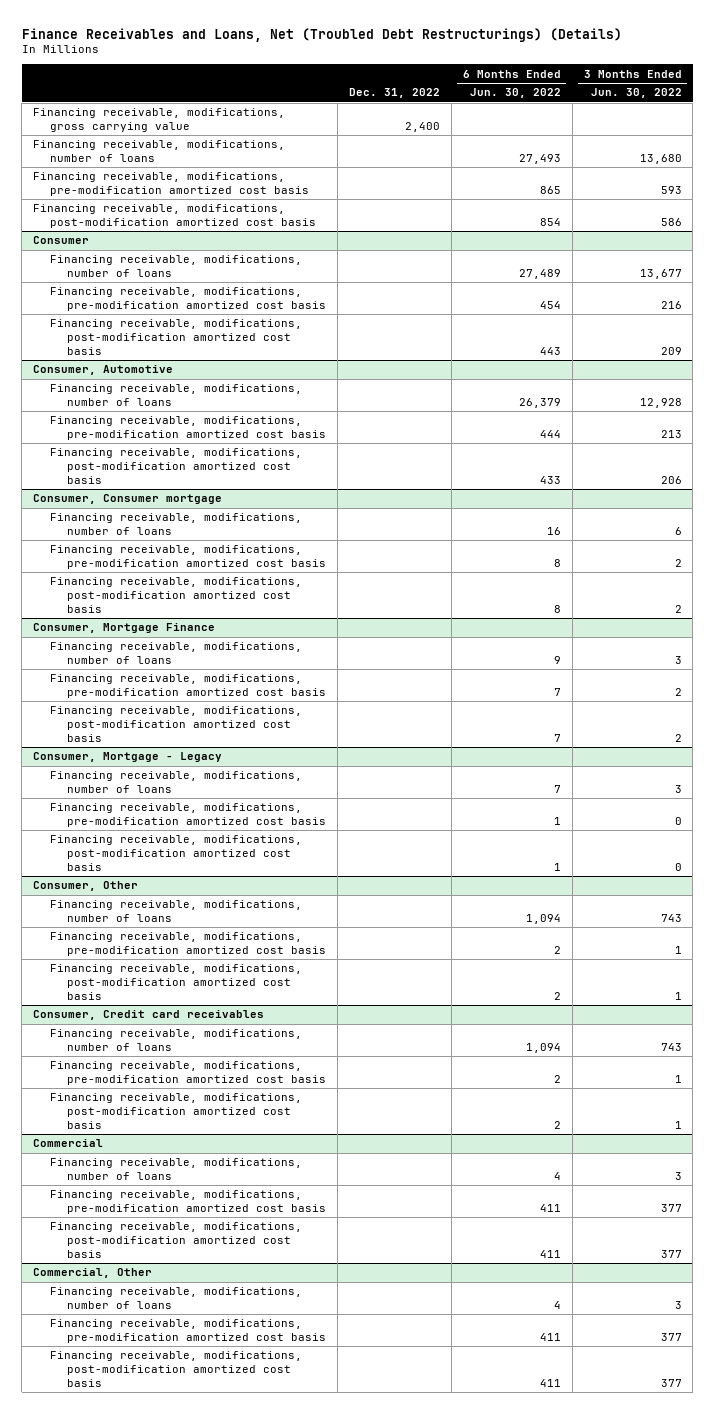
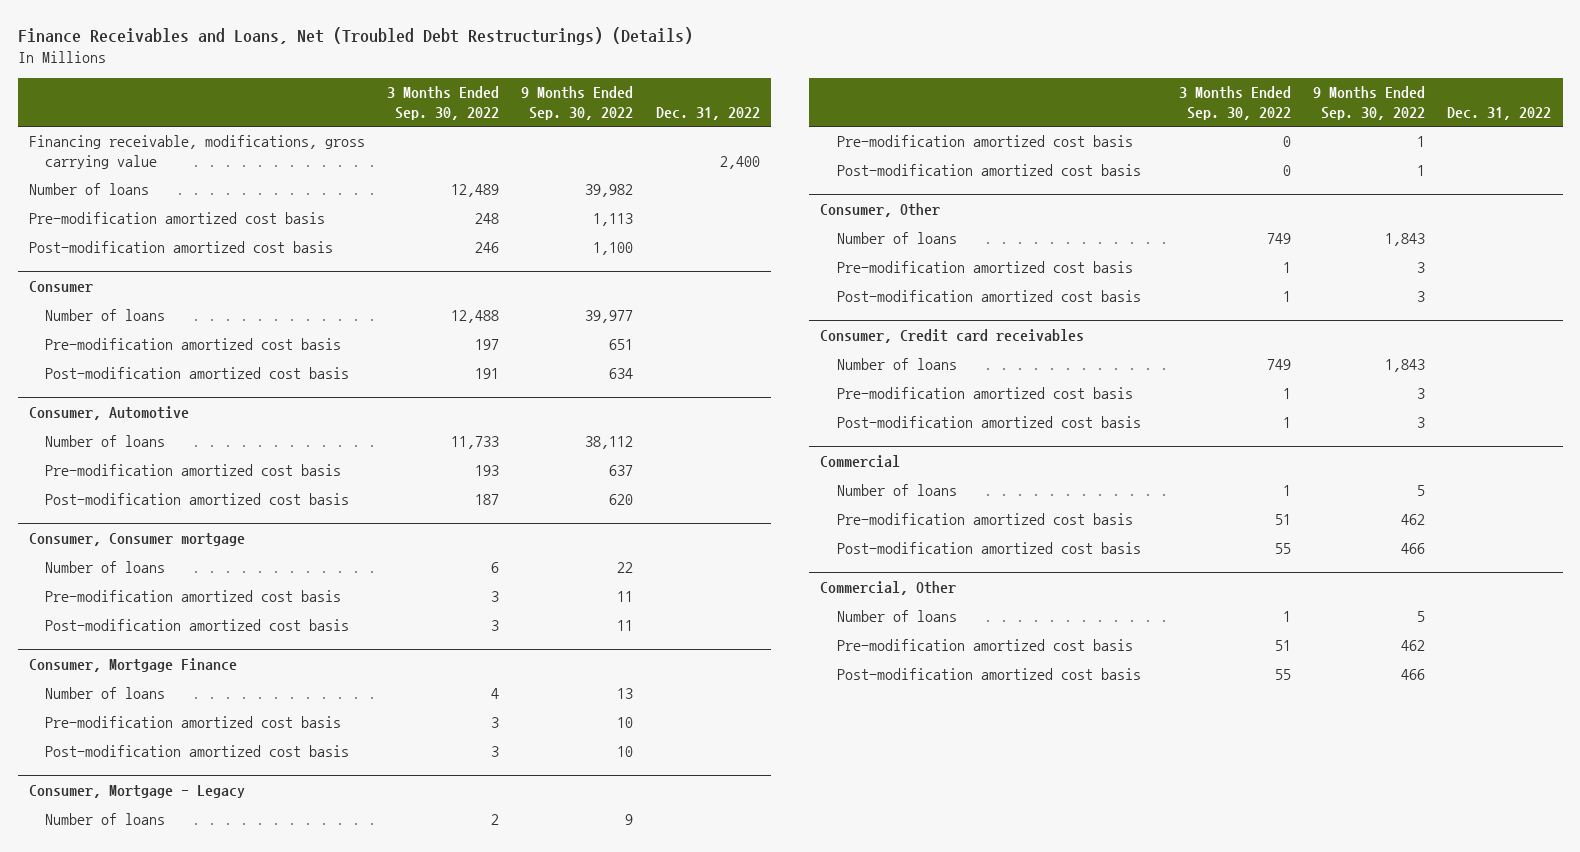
- | Dec. 31, 2022 | 6 Months Ended Jun. 30, 2022 | 3 Months Ended Jun. 30, 2022
+ | 3 Months Ended Sep. 30, 2022 | 9 Months Ended Sep. 30, 2022 | Dec. 31, 2022
- Financing receivable, modifications, number of loans | | 27,493 | 13,680
- Financing receivable, modifications, pre-modification amortized cost basis | | 865 | 593
- Financing receivable, modifications, post-modification amortized cost basis | | 854 | 586
+ Number of loans | 12,489 | 39,982 |
+ Pre-modification amortized cost basis | 248 | 1,113 |
+ Post-modification amortized cost basis | 246 | 1,100 |
@ Consumer
- Financing receivable, modifications, number of loans | | 27,489 | 13,677
- Financing receivable, modifications, pre-modification amortized cost basis | | 454 | 216
- Financing receivable, modifications, post-modification amortized cost basis | | 443 | 209
+ Number of loans | 12,488 | 39,977 |
+ Pre-modification amortized cost basis | 197 | 651 |
+ Post-modification amortized cost basis | 191 | 634 |
@ Consumer, Automotive
- Financing receivable, modifications, number of loans | | 26,379 | 12,928
- Financing receivable, modifications, pre-modification amortized cost basis | | 444 | 213
- Financing receivable, modifications, post-modification amortized cost basis | | 433 | 206
+ Number of loans | 11,733 | 38,112 |
+ Pre-modification amortized cost basis | 193 | 637 |
+ Post-modification amortized cost basis | 187 | 620 |
@ Consumer, Consumer mortgage
- Financing receivable, modifications, number of loans | | 16 | 6
- Financing receivable, modifications, pre-modification amortized cost basis | | 8 | 2
- Financing receivable, modifications, post-modification amortized cost basis | | 8 | 2
+ Number of loans | 6 | 22 |
+ Pre-modification amortized cost basis | 3 | 11 |
+ Post-modification amortized cost basis | 3 | 11 |
@ Consumer, Mortgage Finance
- Financing receivable, modifications, number of loans | | 9 | 3
- Financing receivable, modifications, pre-modification amortized cost basis | | 7 | 2
- Financing receivable, modifications, post-modification amortized cost basis | | 7 | 2
+ Number of loans | 4 | 13 |
+ Pre-modification amortized cost basis | 3 | 10 |
+ Post-modification amortized cost basis | 3 | 10 |
@ Consumer, Mortgage - Legacy
- Financing receivable, modifications, number of loans | | 7 | 3
- Financing receivable, modifications, pre-modification amortized cost basis | | 1 | 0
- Financing receivable, modifications, post-modification amortized cost basis | | 1 | 0
+ Number of loans | 2 | 9 |
+ Pre-modification amortized cost basis | 0 | 1 |
+ Post-modification amortized cost basis | 0 | 1 |
@ Consumer, Other
- Financing receivable, modifications, number of loans | | 1,094 | 743
- Financing receivable, modifications, pre-modification amortized cost basis | | 2 | 1
- Financing receivable, modifications, post-modification amortized cost basis | | 2 | 1
+ Number of loans | 749 | 1,843 |
+ Pre-modification amortized cost basis | 1 | 3 |
+ Post-modification amortized cost basis | 1 | 3 |
@ Consumer, Credit card receivables
- Financing receivable, modifications, number of loans | | 1,094 | 743
- Financing receivable, modifications, pre-modification amortized cost basis | | 2 | 1
- Financing receivable, modifications, post-modification amortized cost basis | | 2 | 1
+ Number of loans | 749 | 1,843 |
+ Pre-modification amortized cost basis | 1 | 3 |
+ Post-modification amortized cost basis | 1 | 3 |
@ Commercial
- Financing receivable, modifications, number of loans | | 4 | 3
- Financing receivable, modifications, pre-modification amortized cost basis | | 411 | 377
- Financing receivable, modifications, post-modification amortized cost basis | | 411 | 377
+ Number of loans | 1 | 5 |
+ Pre-modification amortized cost basis | 51 | 462 |
+ Post-modification amortized cost basis | 55 | 466 |
@ Commercial, Other
- Financing receivable, modifications, number of loans | | 4 | 3
- Financing receivable, modifications, pre-modification amortized cost basis | | 411 | 377
- Financing receivable, modifications, post-modification amortized cost basis | | 411 | 377
+ Number of loans | 1 | 5 |
+ Pre-modification amortized cost basis | 51 | 462 |
+ Post-modification amortized cost basis | 55 | 466 |

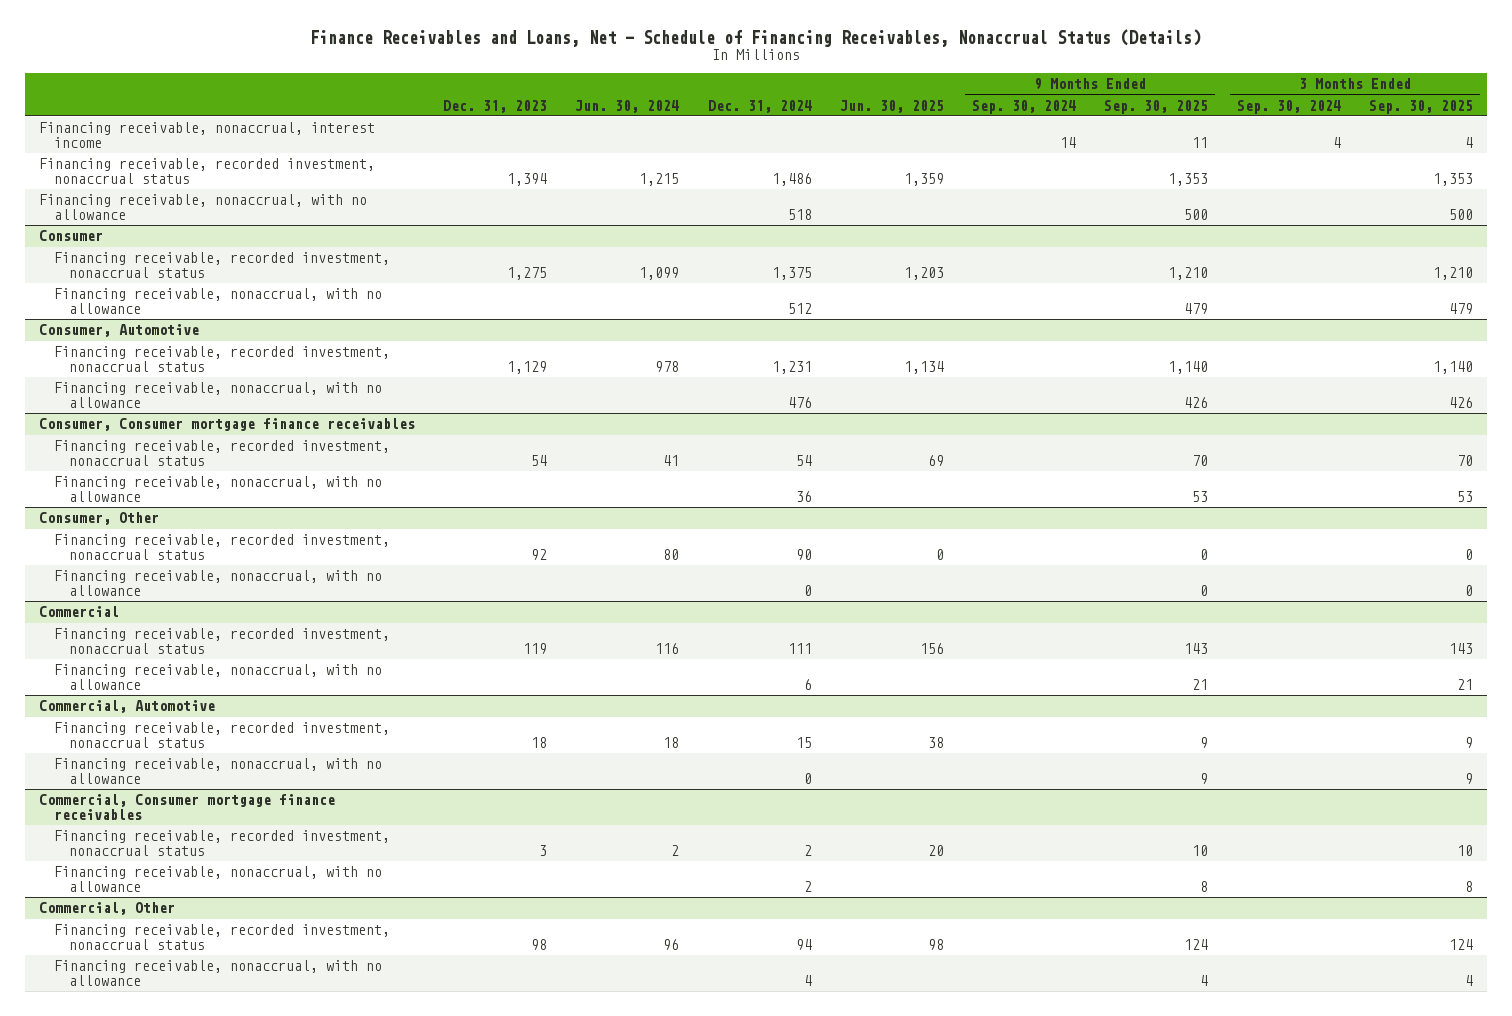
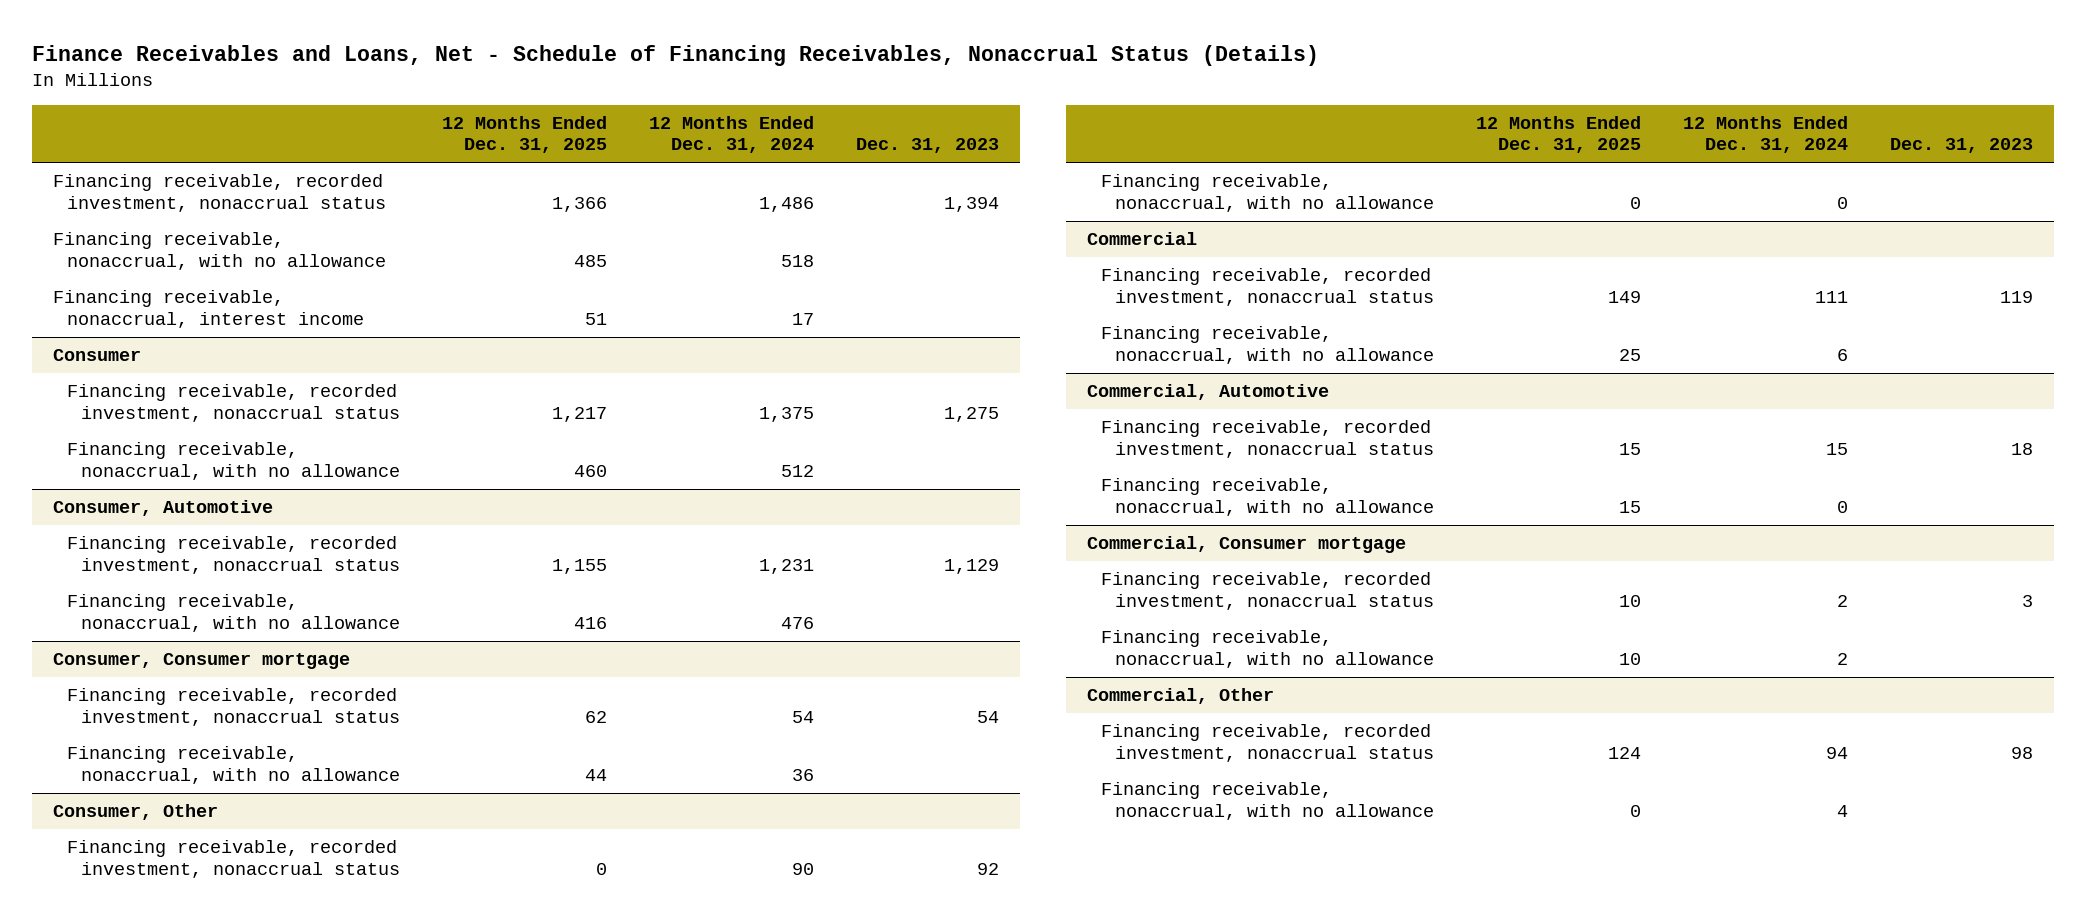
- | Dec. 31, 2023 | Jun. 30, 2024 | Dec. 31, 2024 | Jun. 30, 2025 | 9 Months Ended Sep. 30, 2024 | 9 Months Ended Sep. 30, 2025 | 3 Months Ended Sep. 30, 2024 | 3 Months Ended Sep. 30, 2025
+ | 12 Months Ended Dec. 31, 2025 | 12 Months Ended Dec. 31, 2024 | Dec. 31, 2023
moved down: Financing receivable, nonaccrual, interest income | 51 | 17 |
- Consumer, Consumer mortgage finance receivables
+ Consumer, Consumer mortgage
- Commercial, Consumer mortgage finance receivables
+ Commercial, Consumer mortgage

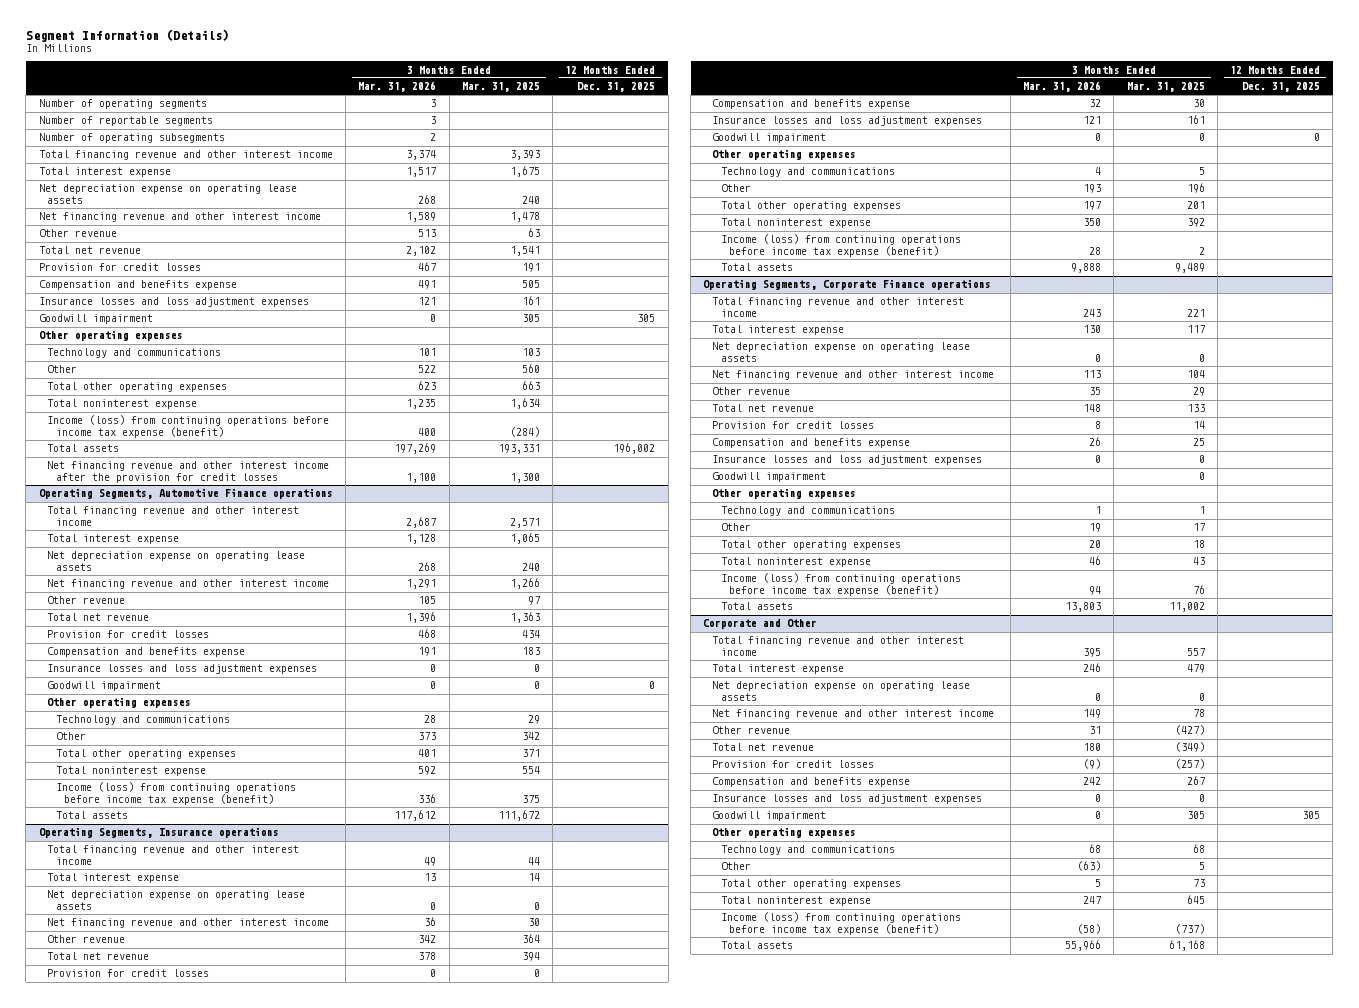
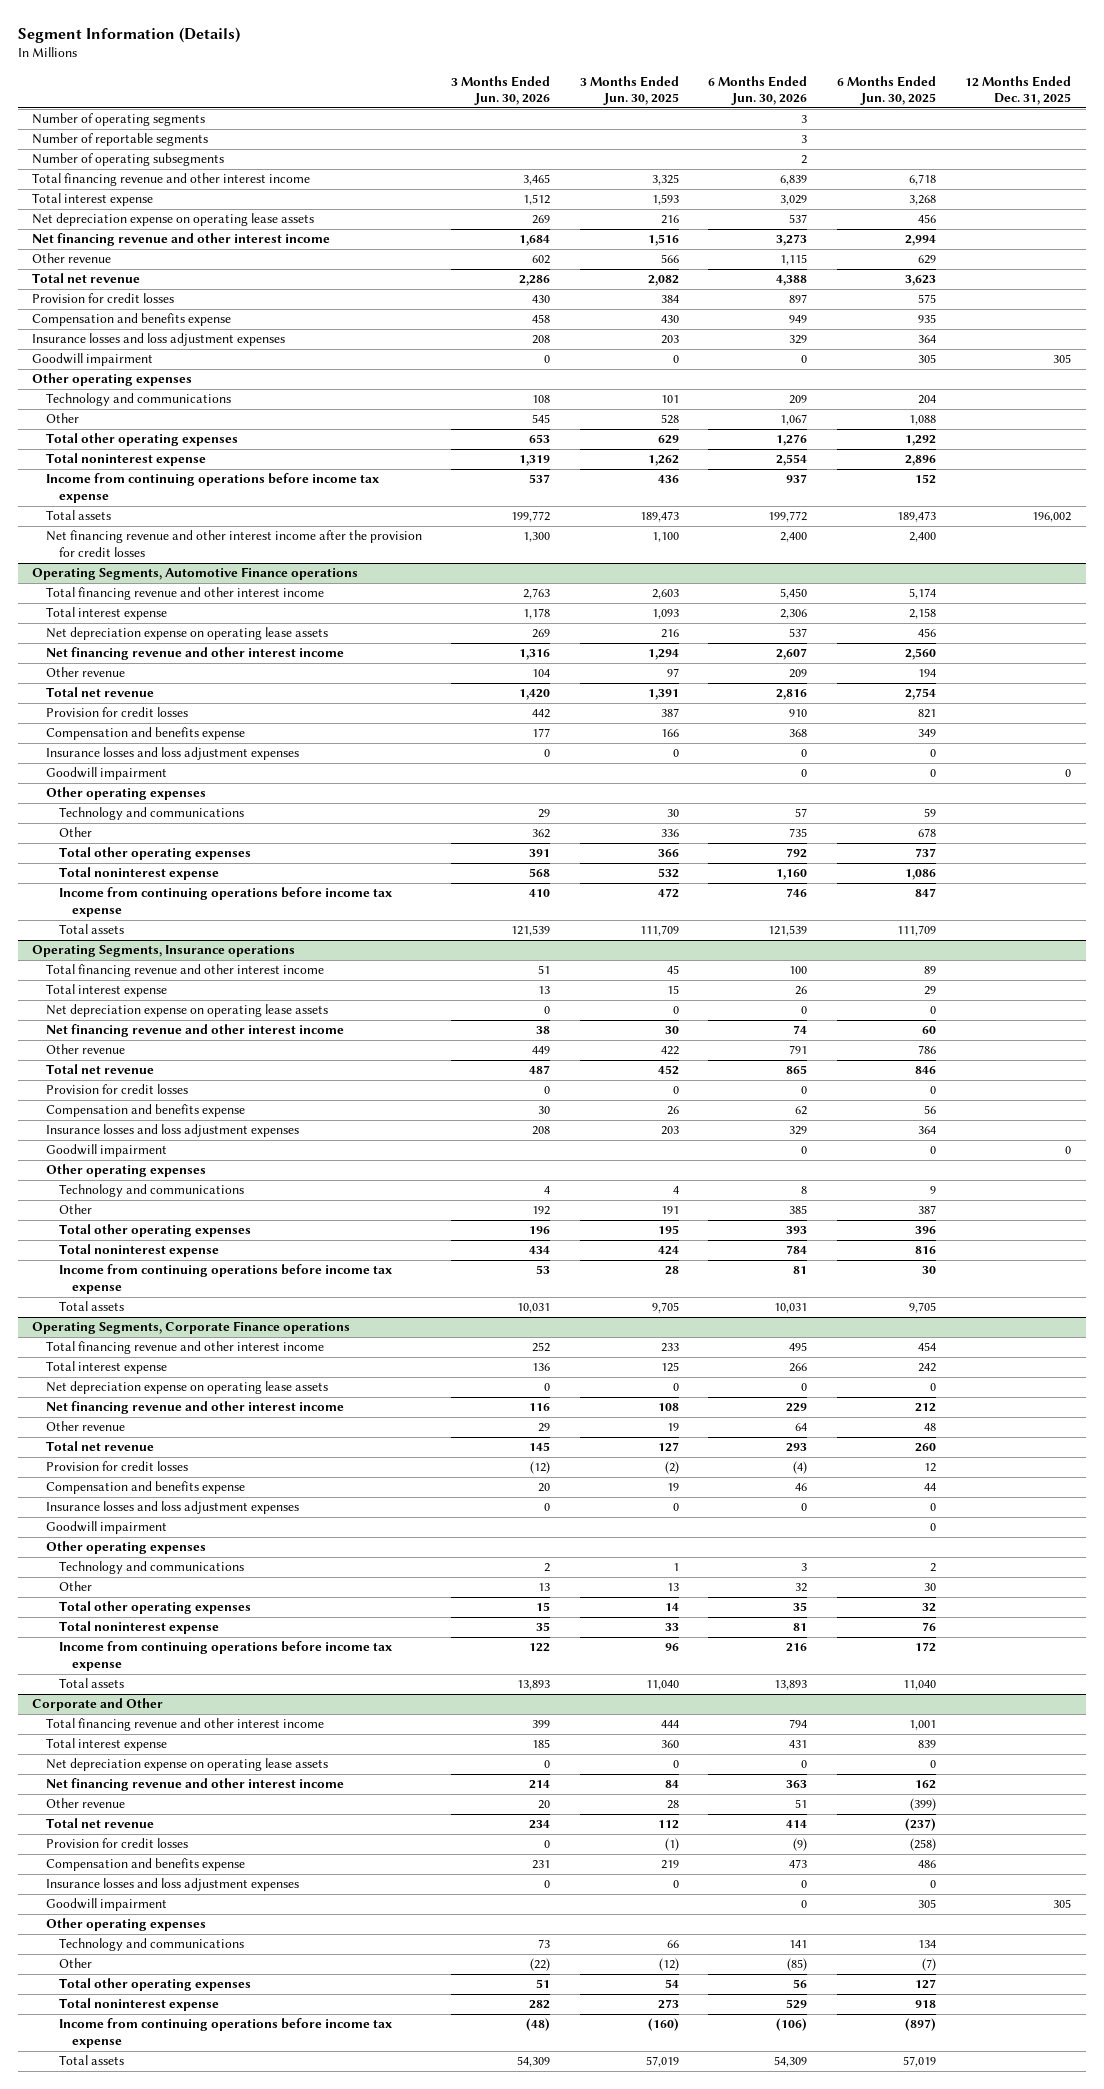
- | 3 Months Ended Mar. 31, 2026 | 3 Months Ended Mar. 31, 2025 | 12 Months Ended Dec. 31, 2025
+ | 3 Months Ended Jun. 30, 2026 | 3 Months Ended Jun. 30, 2025 | 6 Months Ended Jun. 30, 2026 | 6 Months Ended Jun. 30, 2025 | 12 Months Ended Dec. 31, 2025
- Income (loss) from continuing operations before income tax expense (benefit) | 400 | (284) |
+ Income from continuing operations before income tax expense | 537 | 436 | 937 | 152 |
@ Operating Segments, Automotive Finance operations
- Income (loss) from continuing operations before income tax expense (benefit) | 336 | 375 |
+ Income from continuing operations before income tax expense | 410 | 472 | 746 | 847 |
@ Operating Segments, Insurance operations
- Income (loss) from continuing operations before income tax expense (benefit) | 28 | 2 |
+ Income from continuing operations before income tax expense | 53 | 28 | 81 | 30 |
@ Operating Segments, Corporate Finance operations
- Income (loss) from continuing operations before income tax expense (benefit) | 94 | 76 |
+ Income from continuing operations before income tax expense | 122 | 96 | 216 | 172 |
@ Corporate and Other
- Income (loss) from continuing operations before income tax expense (benefit) | (58) | (737) |
+ Income from continuing operations before income tax expense | (48) | (160) | (106) | (897) |

